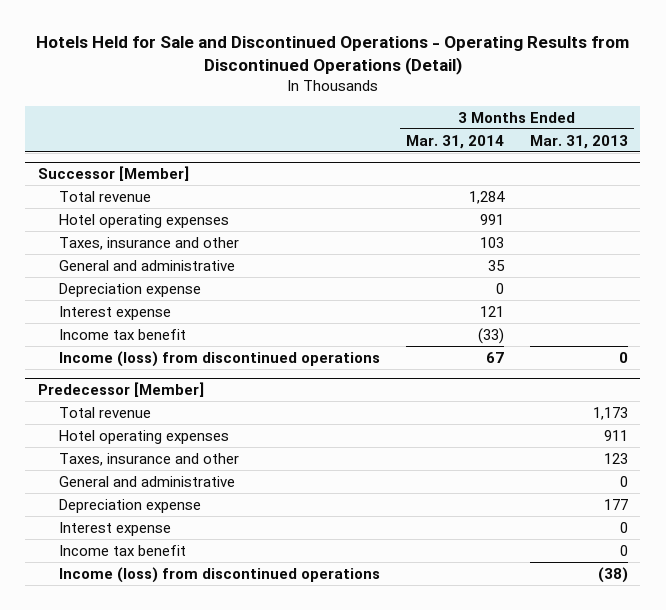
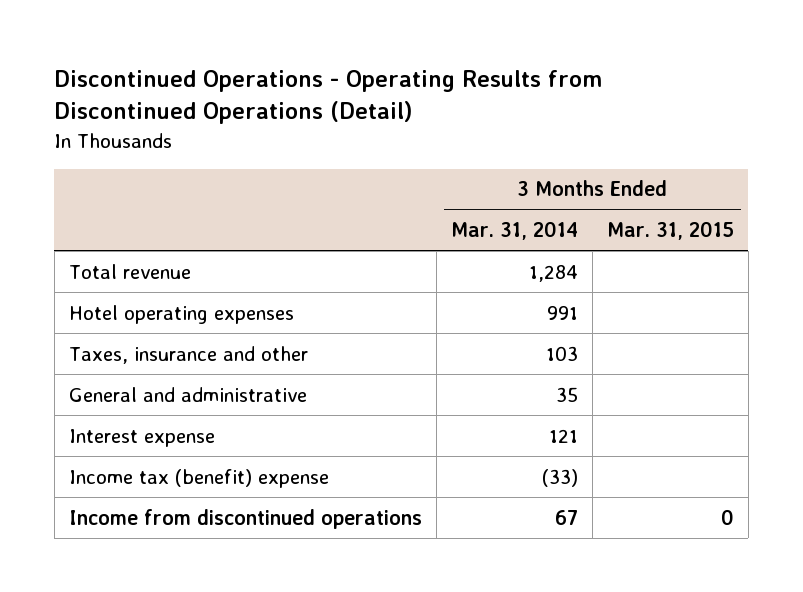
- Hotels Held for Sale and Discontinued Operations - Operating Results from Discontinued Operations (Detail)
+ Discontinued Operations - Operating Results from Discontinued Operations (Detail)
- | 3 Months Ended Mar. 31, 2014 | 3 Months Ended Mar. 31, 2013
+ | 3 Months Ended Mar. 31, 2014 | 3 Months Ended Mar. 31, 2015
- Successor [Member]
- Depreciation expense | 0 |
- Income tax benefit | (33) |
- Income (loss) from discontinued operations | 67 | 0
- Predecessor [Member]
- Total revenue | | 1,173
- Hotel operating expenses | | 911
- Taxes, insurance and other | | 123
- General and administrative | | 0
- Depreciation expense | | 177
- Interest expense | | 0
- Income tax benefit | | 0
- Income (loss) from discontinued operations | | (38)
+ Income tax (benefit) expense | (33) |
+ Income from discontinued operations | 67 | 0

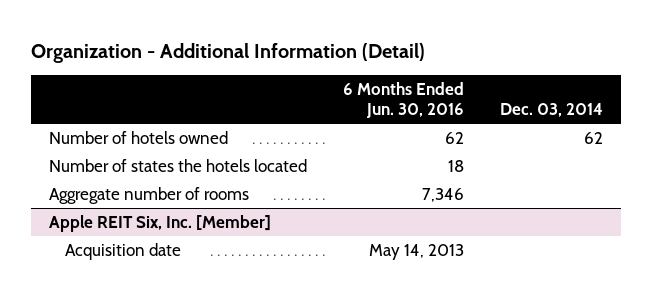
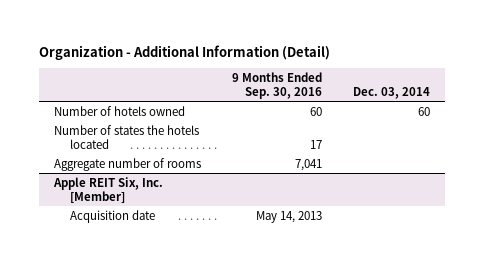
- | 6 Months Ended Jun. 30, 2016 | Dec. 03, 2014
+ | 9 Months Ended Sep. 30, 2016 | Dec. 03, 2014
- Number of hotels owned | 62 | 62
+ Number of hotels owned | 60 | 60

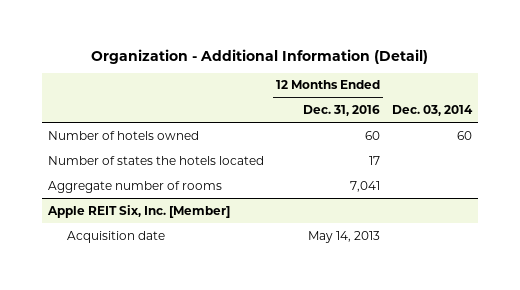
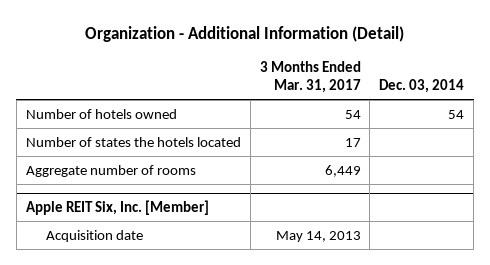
- | 12 Months Ended Dec. 31, 2016 | Dec. 03, 2014
+ | 3 Months Ended Mar. 31, 2017 | Dec. 03, 2014
- Number of hotels owned | 60 | 60
+ Number of hotels owned | 54 | 54

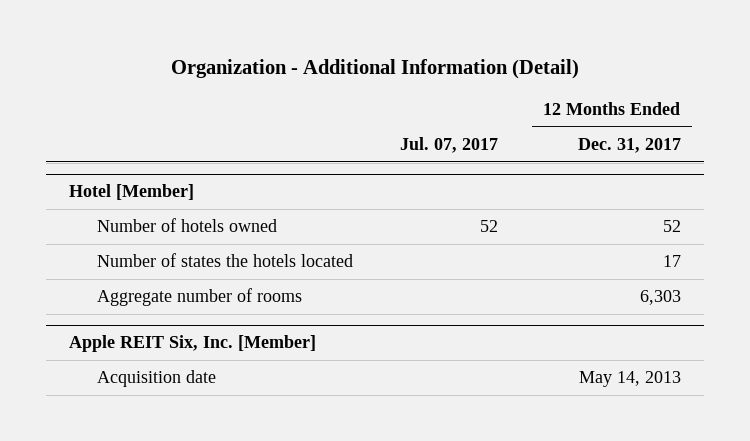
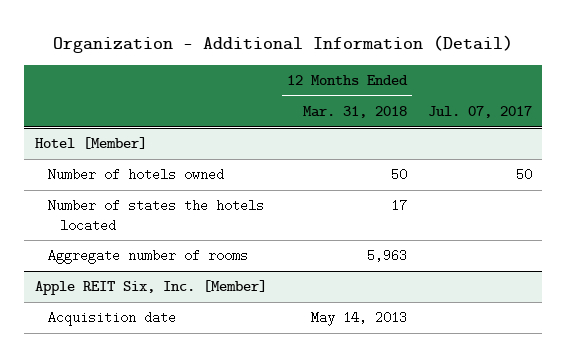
- | Jul. 07, 2017 | 12 Months Ended Dec. 31, 2017
+ | 12 Months Ended Mar. 31, 2018 | Jul. 07, 2017
@ Hotel [Member]
- Number of hotels owned | 52 | 52
+ Number of hotels owned | 50 | 50

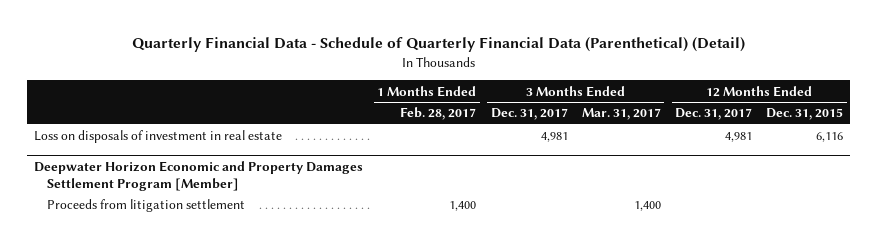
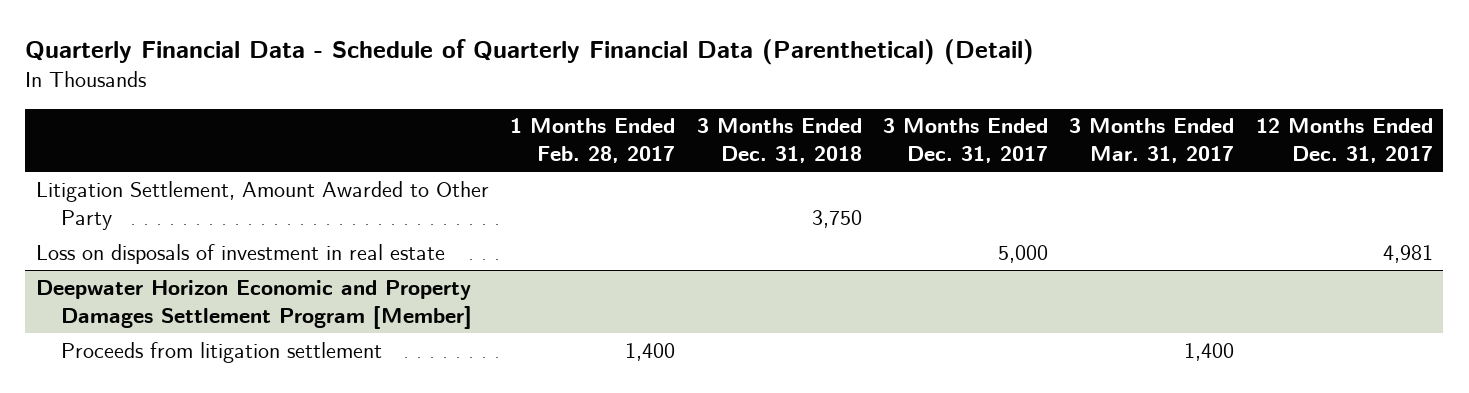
- | 1 Months Ended Feb. 28, 2017 | 3 Months Ended Dec. 31, 2017 | 3 Months Ended Mar. 31, 2017 | 12 Months Ended Dec. 31, 2017 | 12 Months Ended Dec. 31, 2015
+ | 1 Months Ended Feb. 28, 2017 | 3 Months Ended Dec. 31, 2018 | 3 Months Ended Dec. 31, 2017 | 3 Months Ended Mar. 31, 2017 | 12 Months Ended Dec. 31, 2017
- Loss on disposals of investment in real estate | | 4,981 | | 4,981 | 6,116
+ Litigation Settlement, Amount Awarded to Other Party | | 3,750 | | |
+ Loss on disposals of investment in real estate | | | 5,000 | | 4,981

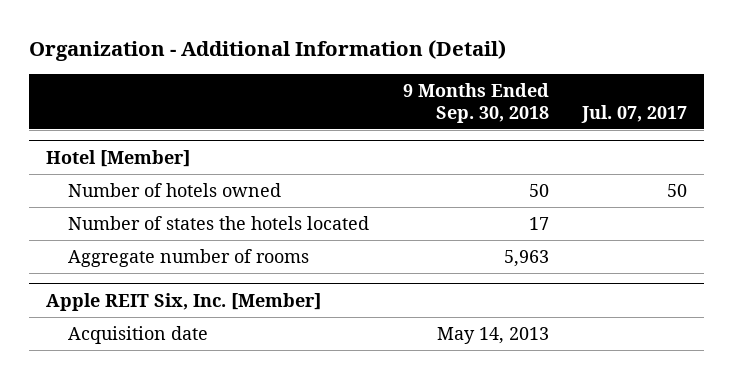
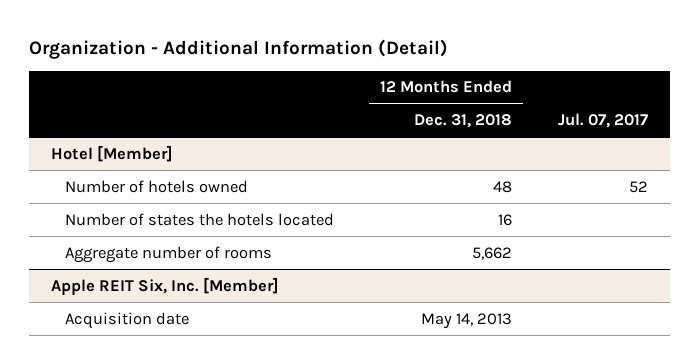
- | 9 Months Ended Sep. 30, 2018 | Jul. 07, 2017
+ | 12 Months Ended Dec. 31, 2018 | Jul. 07, 2017
@ Hotel [Member]
- Number of hotels owned | 50 | 50
+ Number of hotels owned | 48 | 52

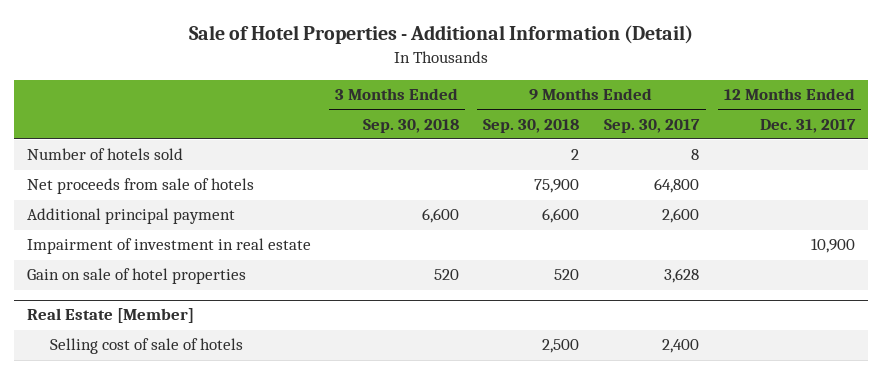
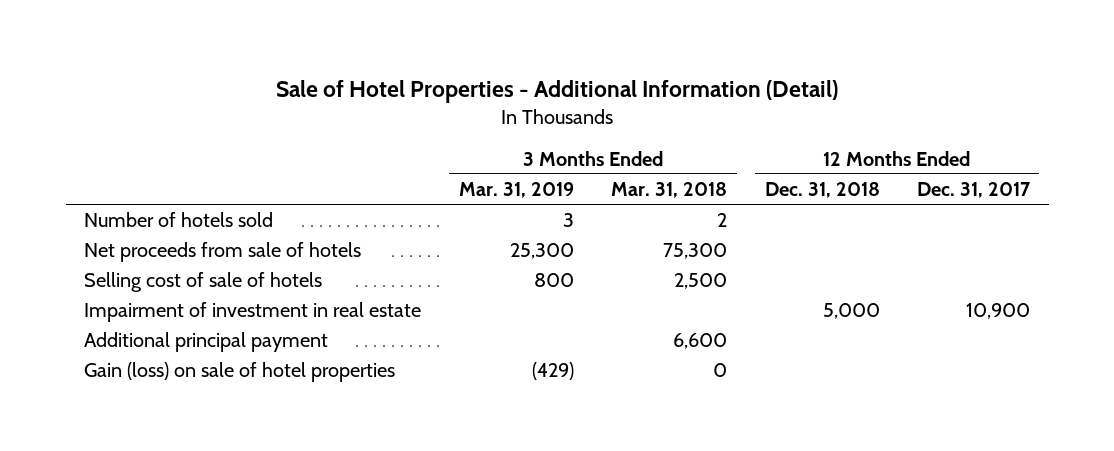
- | 3 Months Ended Sep. 30, 2018 | 9 Months Ended Sep. 30, 2018 | 9 Months Ended Sep. 30, 2017 | 12 Months Ended Dec. 31, 2017
+ | 3 Months Ended Mar. 31, 2019 | 3 Months Ended Mar. 31, 2018 | 12 Months Ended Dec. 31, 2018 | 12 Months Ended Dec. 31, 2017
+ Selling cost of sale of hotels | 800 | 2,500 | |
- Gain on sale of hotel properties | 520 | 520 | 3,628 |
- Real Estate [Member]
- Selling cost of sale of hotels | | 2,500 | 2,400 |
moved down: Additional principal payment | | 6,600 | |
+ Gain (loss) on sale of hotel properties | (429) | 0 | |

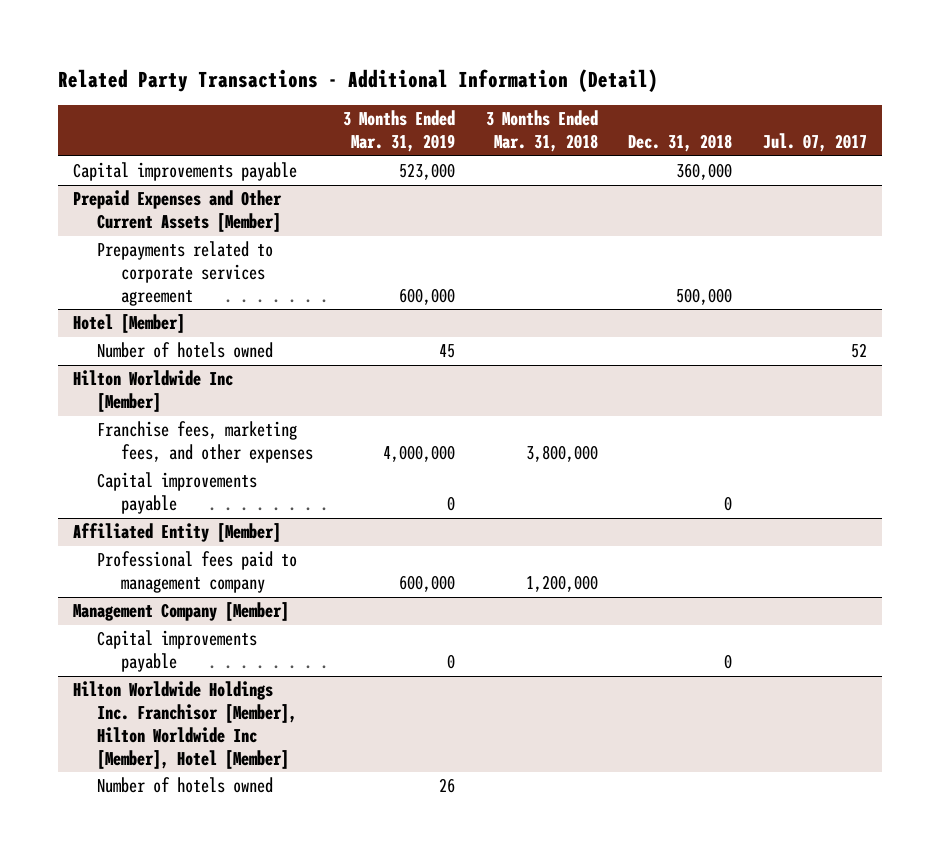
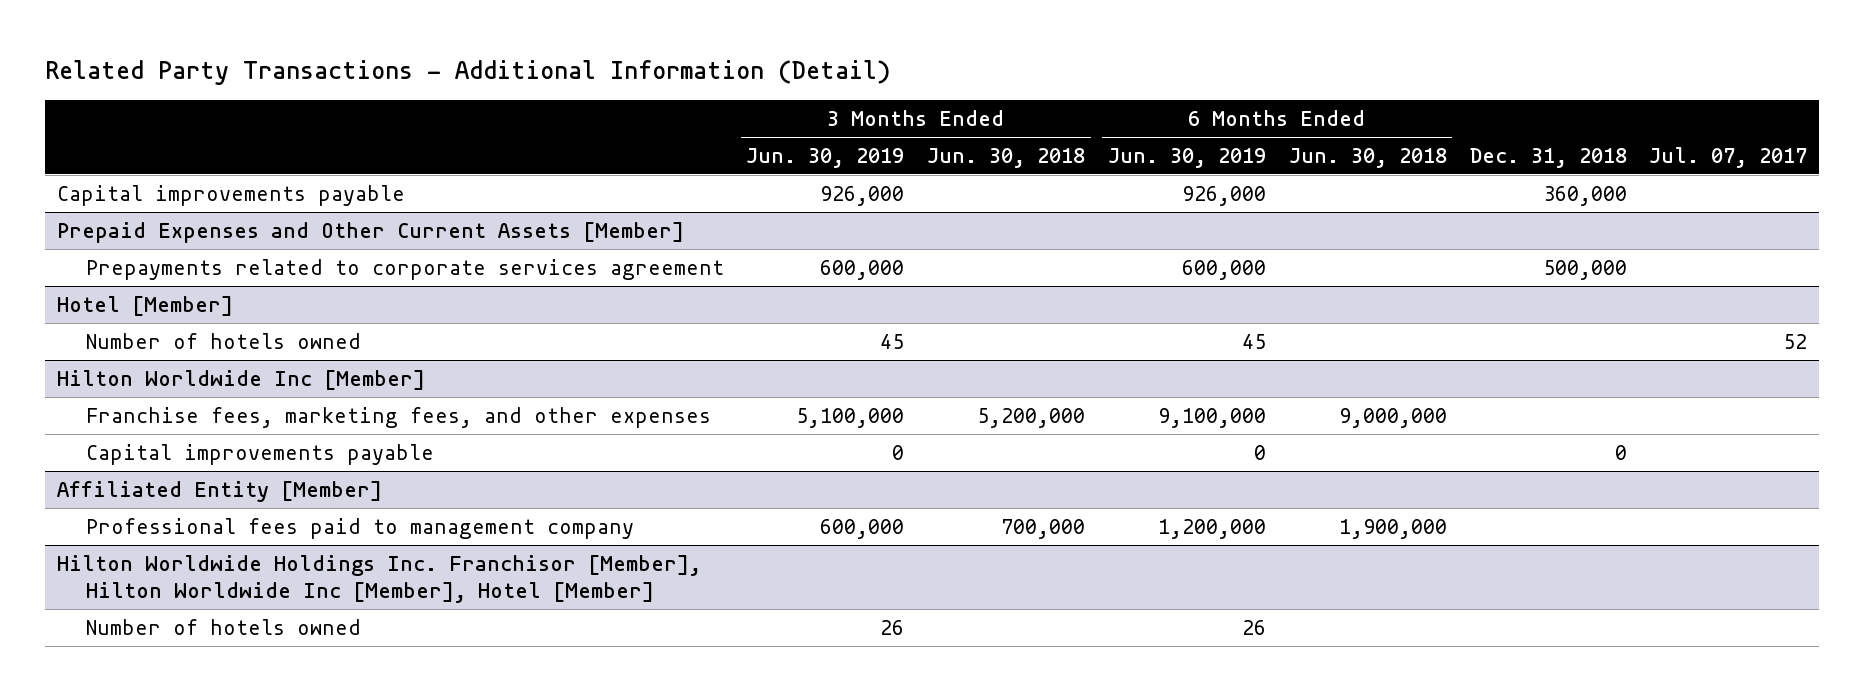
- | 3 Months Ended Mar. 31, 2019 | 3 Months Ended Mar. 31, 2018 | Dec. 31, 2018 | Jul. 07, 2017
+ | 3 Months Ended Jun. 30, 2019 | 3 Months Ended Jun. 30, 2018 | 6 Months Ended Jun. 30, 2019 | 6 Months Ended Jun. 30, 2018 | Dec. 31, 2018 | Jul. 07, 2017
- Management Company [Member]
- Capital improvements payable | 0 | | 0 |

